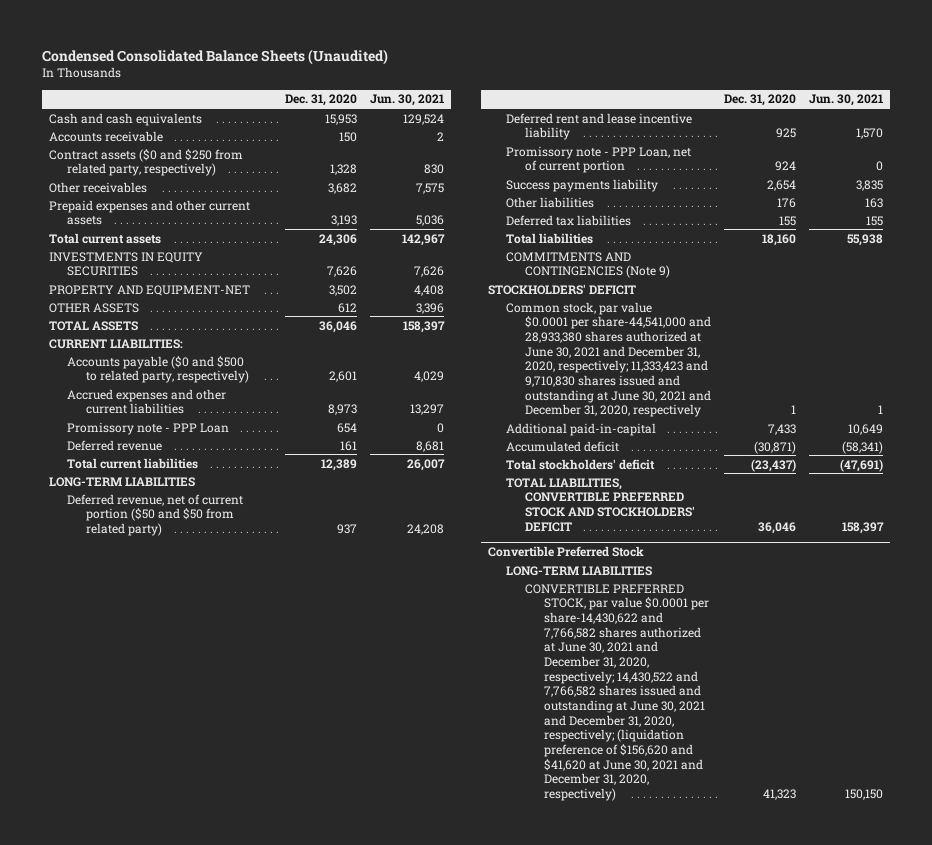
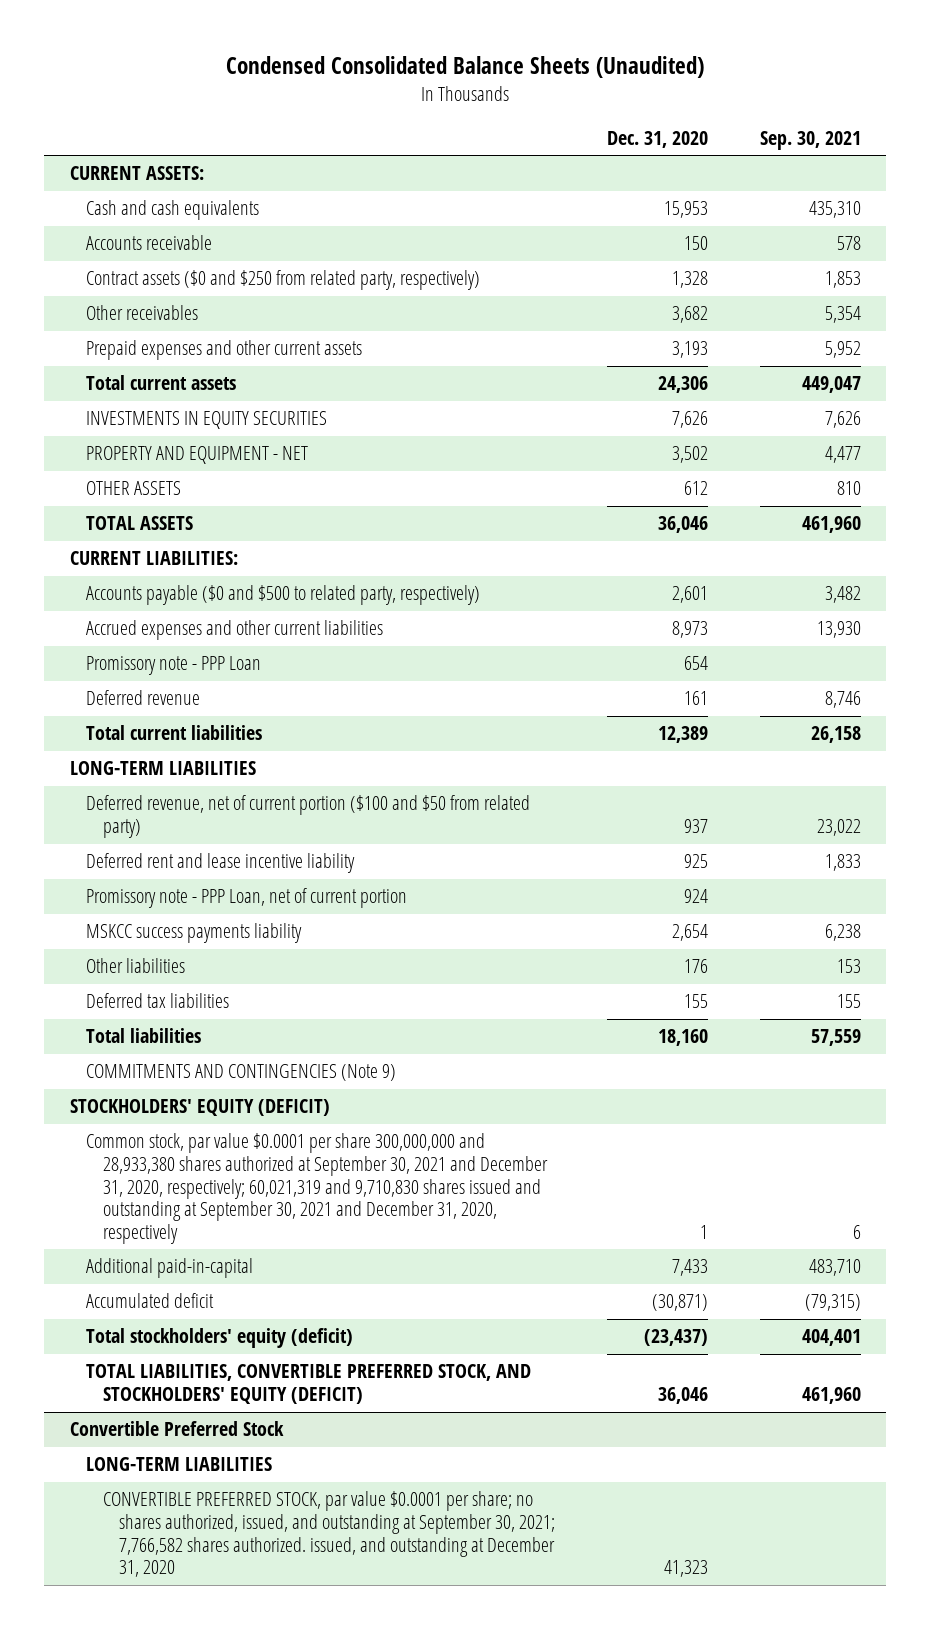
- | Dec. 31, 2020 | Jun. 30, 2021
+ | Dec. 31, 2020 | Sep. 30, 2021
+ CURRENT ASSETS:
- PROPERTY AND EQUIPMENT-NET | 3,502 | 4,408
+ PROPERTY AND EQUIPMENT - NET | 3,502 | 4,477
- Deferred revenue, net of current portion ($50 and $50 from related party) | 937 | 24,208
+ Deferred revenue, net of current portion ($100 and $50 from related party) | 937 | 23,022
- Success payments liability | 2,654 | 3,835
+ MSKCC success payments liability | 2,654 | 6,238
- STOCKHOLDERS' DEFICIT
- Common stock, par value $0.0001 per share-44,541,000 and 28,933,380 shares authorized at June 30, 2021 and December 31, 2020, respectively; 11,333,423 and 9,710,830 shares issued and outstanding at June 30, 2021 and December 31, 2020, respectively | 1 | 1
+ STOCKHOLDERS' EQUITY (DEFICIT)
+ Common stock, par value $0.0001 per share 300,000,000 and 28,933,380 shares authorized at September 30, 2021 and December 31, 2020, respectively; 60,021,319 and 9,710,830 shares issued and outstanding at September 30, 2021 and December 31, 2020, respectively | 1 | 6
- Total stockholders' deficit | (23,437) | (47,691)
- TOTAL LIABILITIES, CONVERTIBLE PREFERRED STOCK AND STOCKHOLDERS' DEFICIT | 36,046 | 158,397
+ Total stockholders' equity (deficit) | (23,437) | 404,401
+ TOTAL LIABILITIES, CONVERTIBLE PREFERRED STOCK, AND STOCKHOLDERS' EQUITY (DEFICIT) | 36,046 | 461,960
@ Convertible Preferred Stock
- CONVERTIBLE PREFERRED STOCK, par value $0.0001 per share-14,430,622 and 7,766,582 shares authorized at June 30, 2021 and December 31, 2020, respectively; 14,430,522 and 7,766,582 shares issued and outstanding at June 30, 2021 and December 31, 2020, respectively; (liquidation preference of $156,620 and $41,620 at June 30, 2021 and December 31, 2020, respectively) | 41,323 | 150,150
+ CONVERTIBLE PREFERRED STOCK, par value $0.0001 per share; no shares authorized, issued, and outstanding at September 30, 2021; 7,766,582 shares authorized. issued, and outstanding at December 31, 2020 | 41,323 |

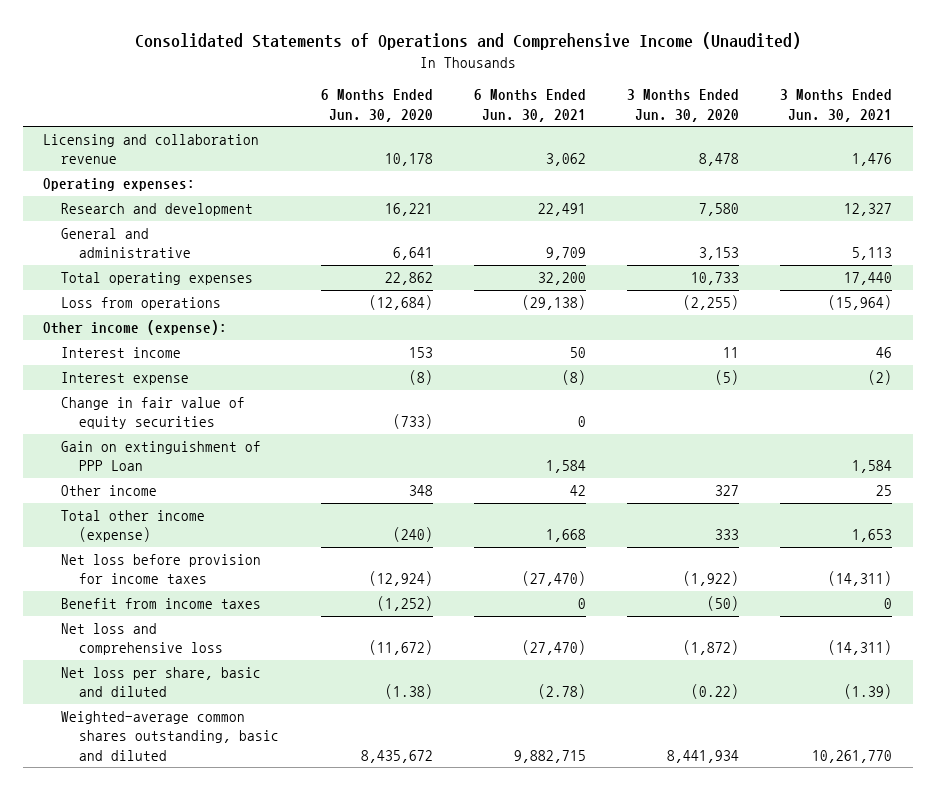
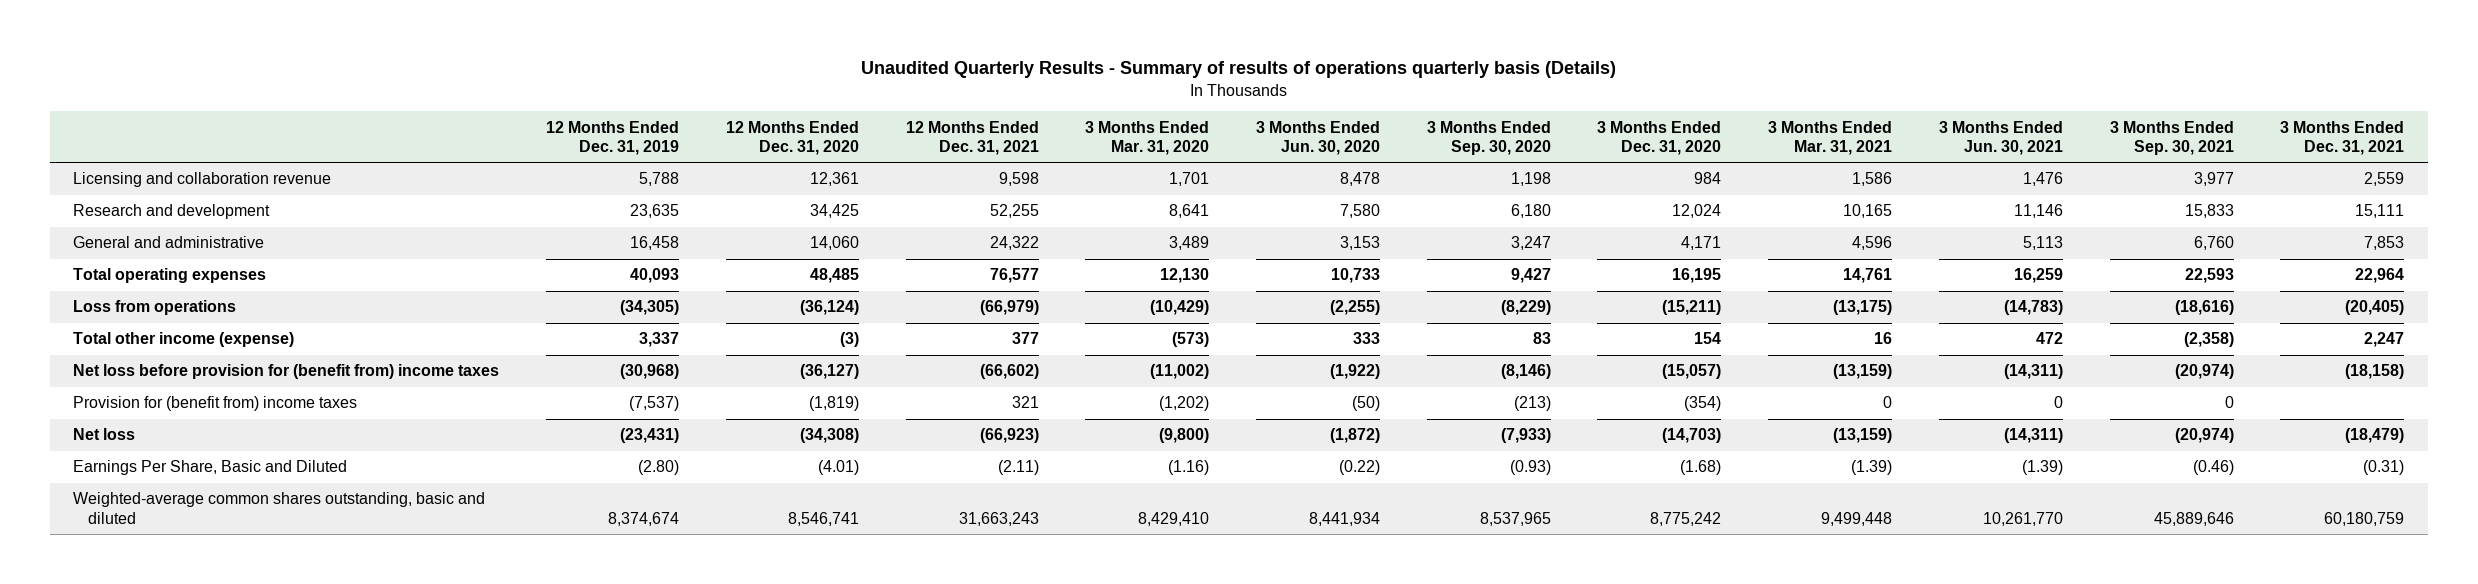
- Consolidated Statements of Operations and Comprehensive Income (Unaudited)
+ Unaudited Quarterly Results - Summary of results of operations quarterly basis (Details)
- | 6 Months Ended Jun. 30, 2020 | 6 Months Ended Jun. 30, 2021 | 3 Months Ended Jun. 30, 2020 | 3 Months Ended Jun. 30, 2021
+ | 12 Months Ended Dec. 31, 2019 | 12 Months Ended Dec. 31, 2020 | 12 Months Ended Dec. 31, 2021 | 3 Months Ended Mar. 31, 2020 | 3 Months Ended Jun. 30, 2020 | 3 Months Ended Sep. 30, 2020 | 3 Months Ended Dec. 31, 2020 | 3 Months Ended Mar. 31, 2021 | 3 Months Ended Jun. 30, 2021 | 3 Months Ended Sep. 30, 2021 | 3 Months Ended Dec. 31, 2021
- Operating expenses:
- Research and development | 16,221 | 22,491 | 7,580 | 12,327
+ Research and development | 23,635 | 34,425 | 52,255 | 8,641 | 7,580 | 6,180 | 12,024 | 10,165 | 11,146 | 15,833 | 15,111
- Total operating expenses | 22,862 | 32,200 | 10,733 | 17,440
- Loss from operations | (12,684) | (29,138) | (2,255) | (15,964)
- Other income (expense):
- Interest income | 153 | 50 | 11 | 46
- Interest expense | (8) | (8) | (5) | (2)
- Change in fair value of equity securities | (733) | 0 | |
- Gain on extinguishment of PPP Loan | | 1,584 | | 1,584
- Other income | 348 | 42 | 327 | 25
- Total other income (expense) | (240) | 1,668 | 333 | 1,653
- Net loss before provision for income taxes | (12,924) | (27,470) | (1,922) | (14,311)
- Benefit from income taxes | (1,252) | 0 | (50) | 0
- Net loss and comprehensive loss | (11,672) | (27,470) | (1,872) | (14,311)
- Net loss per share, basic and diluted | (1.38) | (2.78) | (0.22) | (1.39)
+ Total operating expenses | 40,093 | 48,485 | 76,577 | 12,130 | 10,733 | 9,427 | 16,195 | 14,761 | 16,259 | 22,593 | 22,964
+ Loss from operations | (34,305) | (36,124) | (66,979) | (10,429) | (2,255) | (8,229) | (15,211) | (13,175) | (14,783) | (18,616) | (20,405)
+ Total other income (expense) | 3,337 | (3) | 377 | (573) | 333 | 83 | 154 | 16 | 472 | (2,358) | 2,247
+ Net loss before provision for (benefit from) income taxes | (30,968) | (36,127) | (66,602) | (11,002) | (1,922) | (8,146) | (15,057) | (13,159) | (14,311) | (20,974) | (18,158)
+ Provision for (benefit from) income taxes | (7,537) | (1,819) | 321 | (1,202) | (50) | (213) | (354) | 0 | 0 | 0 |
+ Net loss | (23,431) | (34,308) | (66,923) | (9,800) | (1,872) | (7,933) | (14,703) | (13,159) | (14,311) | (20,974) | (18,479)
+ Earnings Per Share, Basic and Diluted | (2.80) | (4.01) | (2.11) | (1.16) | (0.22) | (0.93) | (1.68) | (1.39) | (1.39) | (0.46) | (0.31)

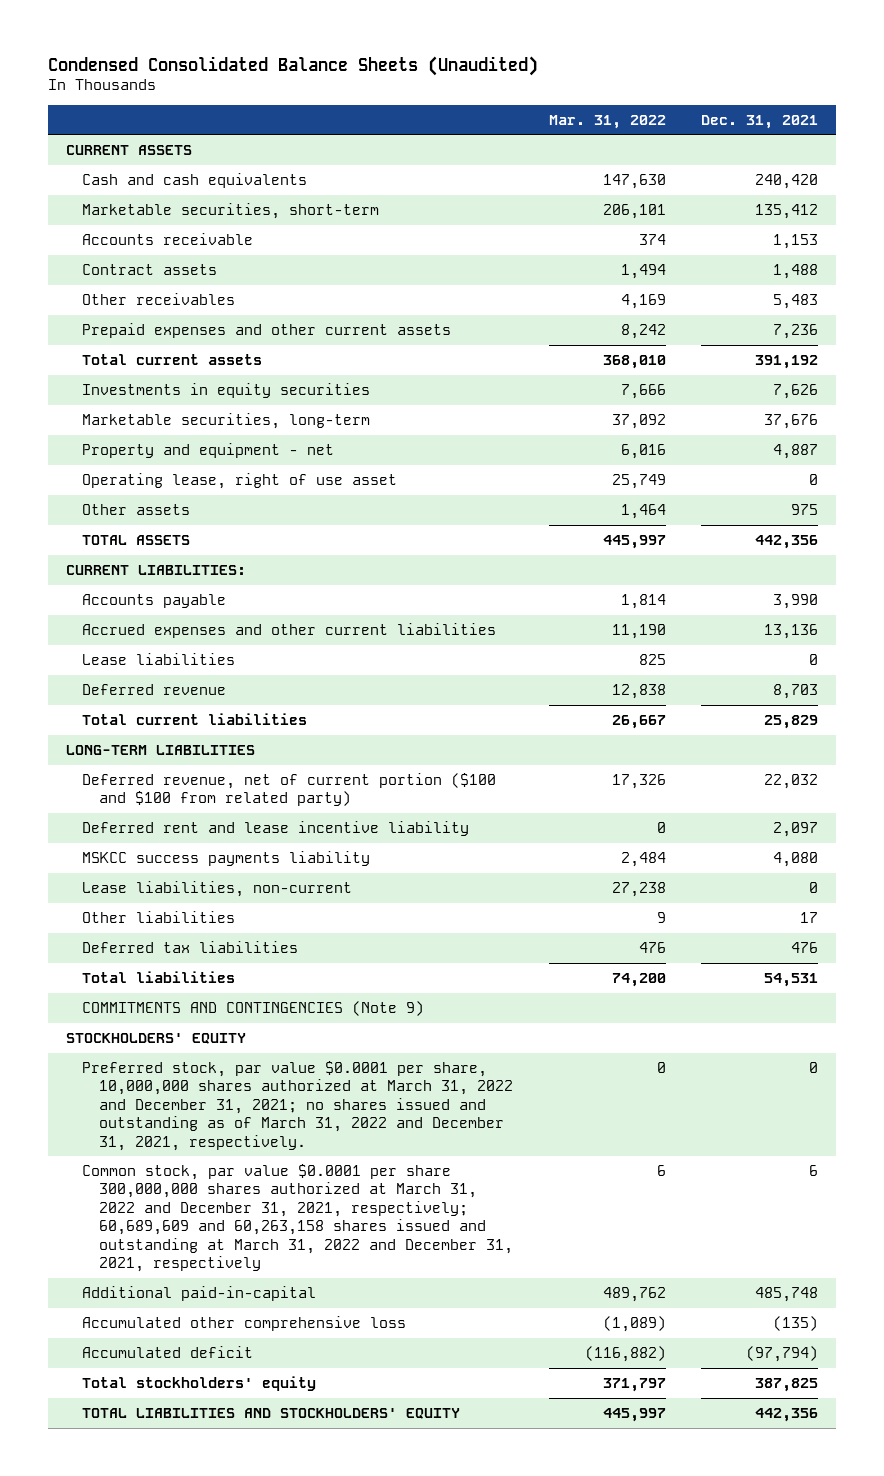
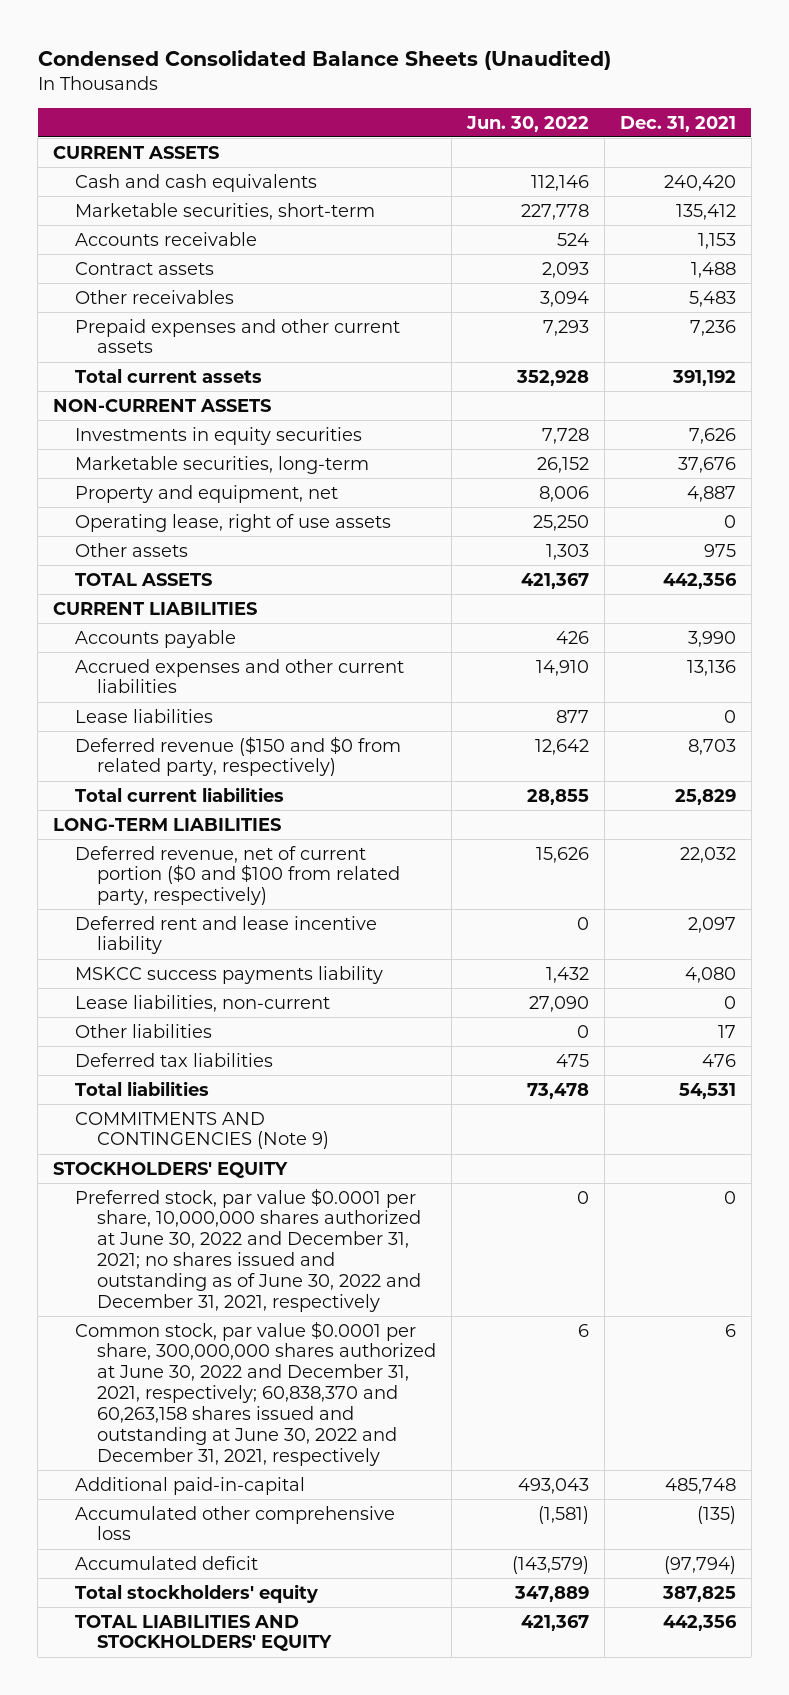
- | Mar. 31, 2022 | Dec. 31, 2021
+ | Jun. 30, 2022 | Dec. 31, 2021
+ NON-CURRENT ASSETS
- Property and equipment - net | 6,016 | 4,887
- Operating lease, right of use asset | 25,749 | 0
+ Property and equipment, net | 8,006 | 4,887
+ Operating lease, right of use assets | 25,250 | 0
- CURRENT LIABILITIES:
+ CURRENT LIABILITIES
- Deferred revenue | 12,838 | 8,703
+ Deferred revenue ($150 and $0 from related party, respectively) | 12,642 | 8,703
- Deferred revenue, net of current portion ($100 and $100 from related party) | 17,326 | 22,032
+ Deferred revenue, net of current portion ($0 and $100 from related party, respectively) | 15,626 | 22,032
- Preferred stock, par value $0.0001 per share, 10,000,000 shares authorized at March 31, 2022 and December 31, 2021; no shares issued and outstanding as of March 31, 2022 and December 31, 2021, respectively. | 0 | 0
- Common stock, par value $0.0001 per share 300,000,000 shares authorized at March 31, 2022 and December 31, 2021, respectively; 60,689,609 and 60,263,158 shares issued and outstanding at March 31, 2022 and December 31, 2021, respectively | 6 | 6
+ Preferred stock, par value $0.0001 per share, 10,000,000 shares authorized at June 30, 2022 and December 31, 2021; no shares issued and outstanding as of June 30, 2022 and December 31, 2021, respectively | 0 | 0
+ Common stock, par value $0.0001 per share, 300,000,000 shares authorized at June 30, 2022 and December 31, 2021, respectively; 60,838,370 and 60,263,158 shares issued and outstanding at June 30, 2022 and December 31, 2021, respectively | 6 | 6

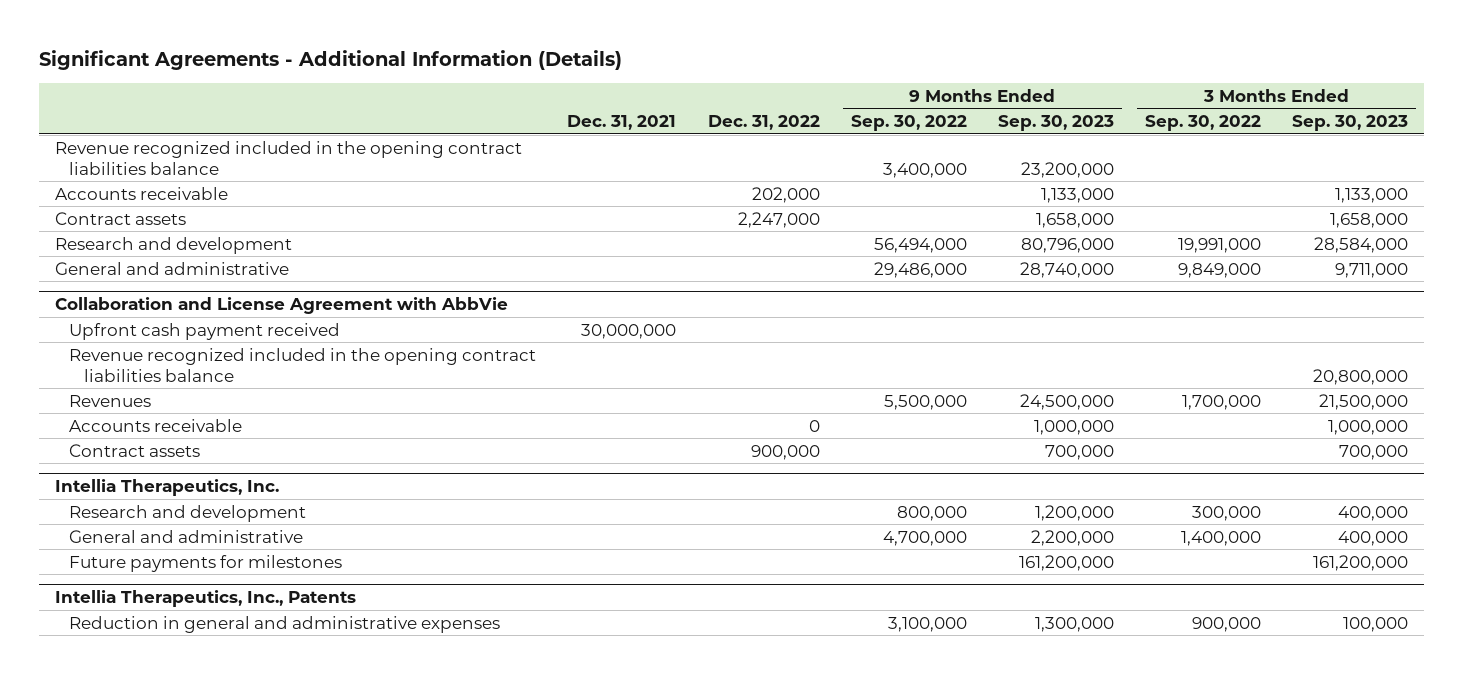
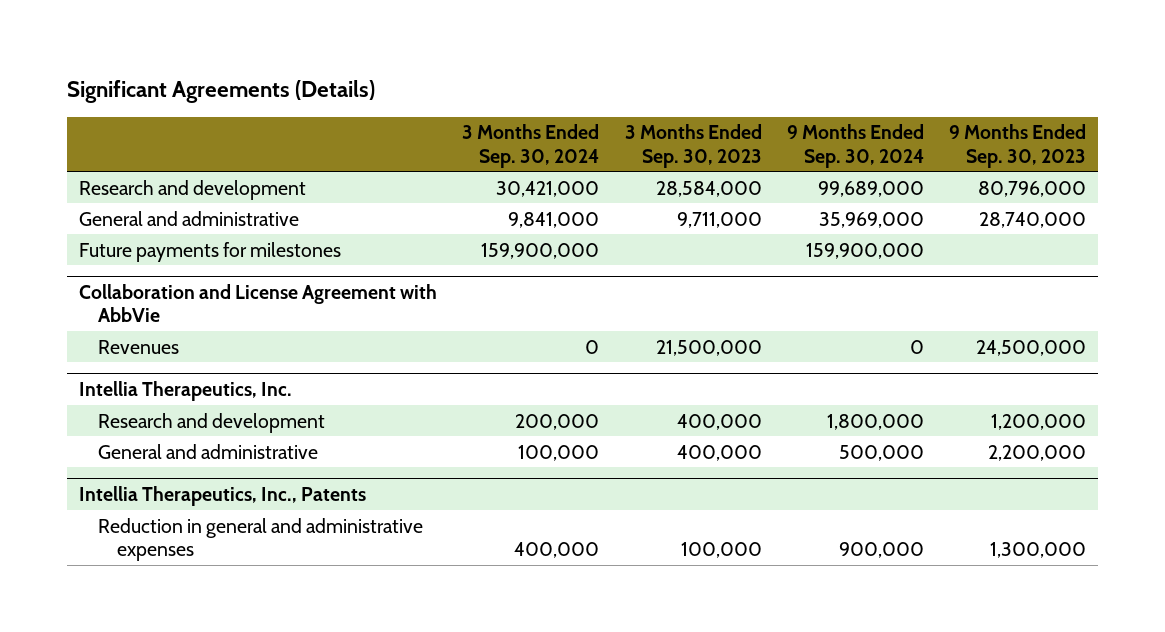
- Significant Agreements - Additional Information (Details)
+ Significant Agreements (Details)
- | Dec. 31, 2021 | Dec. 31, 2022 | 9 Months Ended Sep. 30, 2022 | 9 Months Ended Sep. 30, 2023 | 3 Months Ended Sep. 30, 2022 | 3 Months Ended Sep. 30, 2023
+ | 3 Months Ended Sep. 30, 2024 | 3 Months Ended Sep. 30, 2023 | 9 Months Ended Sep. 30, 2024 | 9 Months Ended Sep. 30, 2023
- Revenue recognized included in the opening contract liabilities balance | | | 3,400,000 | 23,200,000 | |
- Accounts receivable | | 202,000 | | 1,133,000 | | 1,133,000
- Contract assets | | 2,247,000 | | 1,658,000 | | 1,658,000
+ Future payments for milestones | 159,900,000 | | 159,900,000 |
@ Collaboration and License Agreement with AbbVie
- Upfront cash payment received | 30,000,000 | | | | |
- Revenue recognized included in the opening contract liabilities balance | | | | | | 20,800,000
- Accounts receivable | | 0 | | 1,000,000 | | 1,000,000
- Contract assets | | 900,000 | | 700,000 | | 700,000
@ Intellia Therapeutics, Inc.
- Future payments for milestones | | | | 161,200,000 | | 161,200,000

